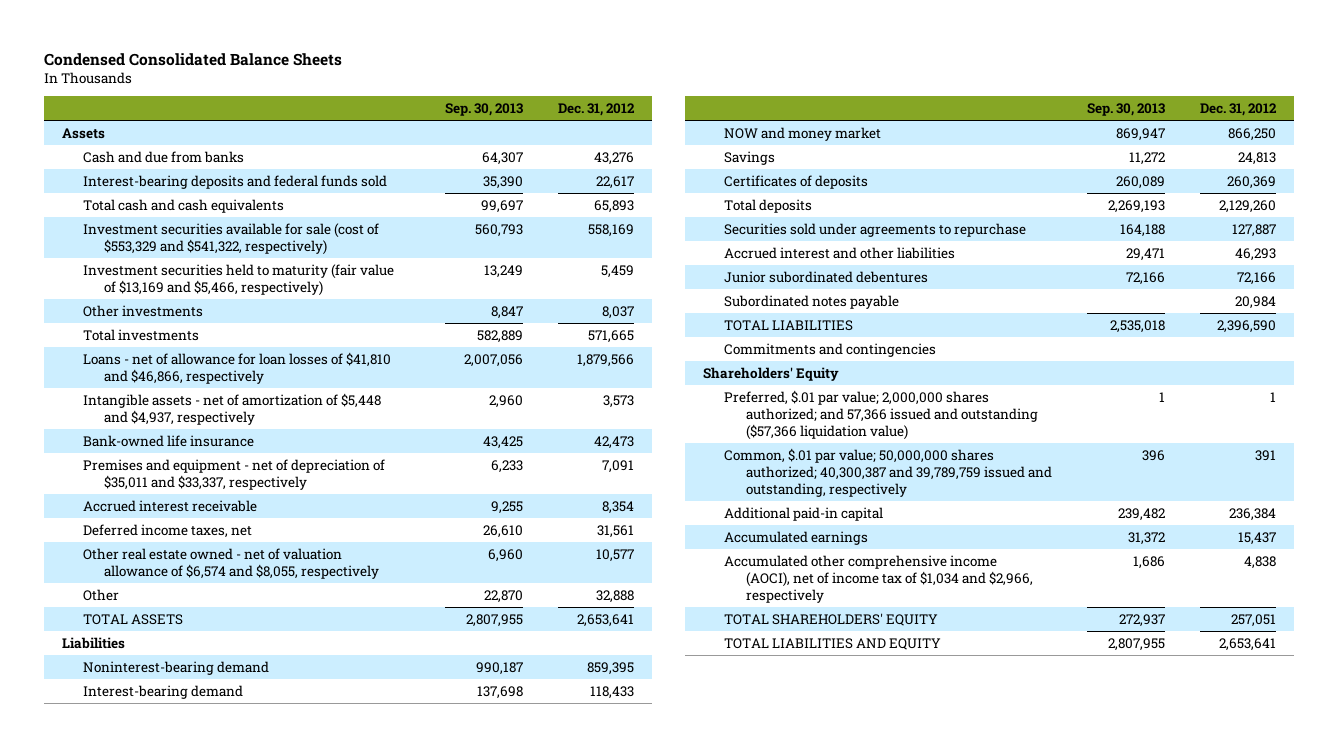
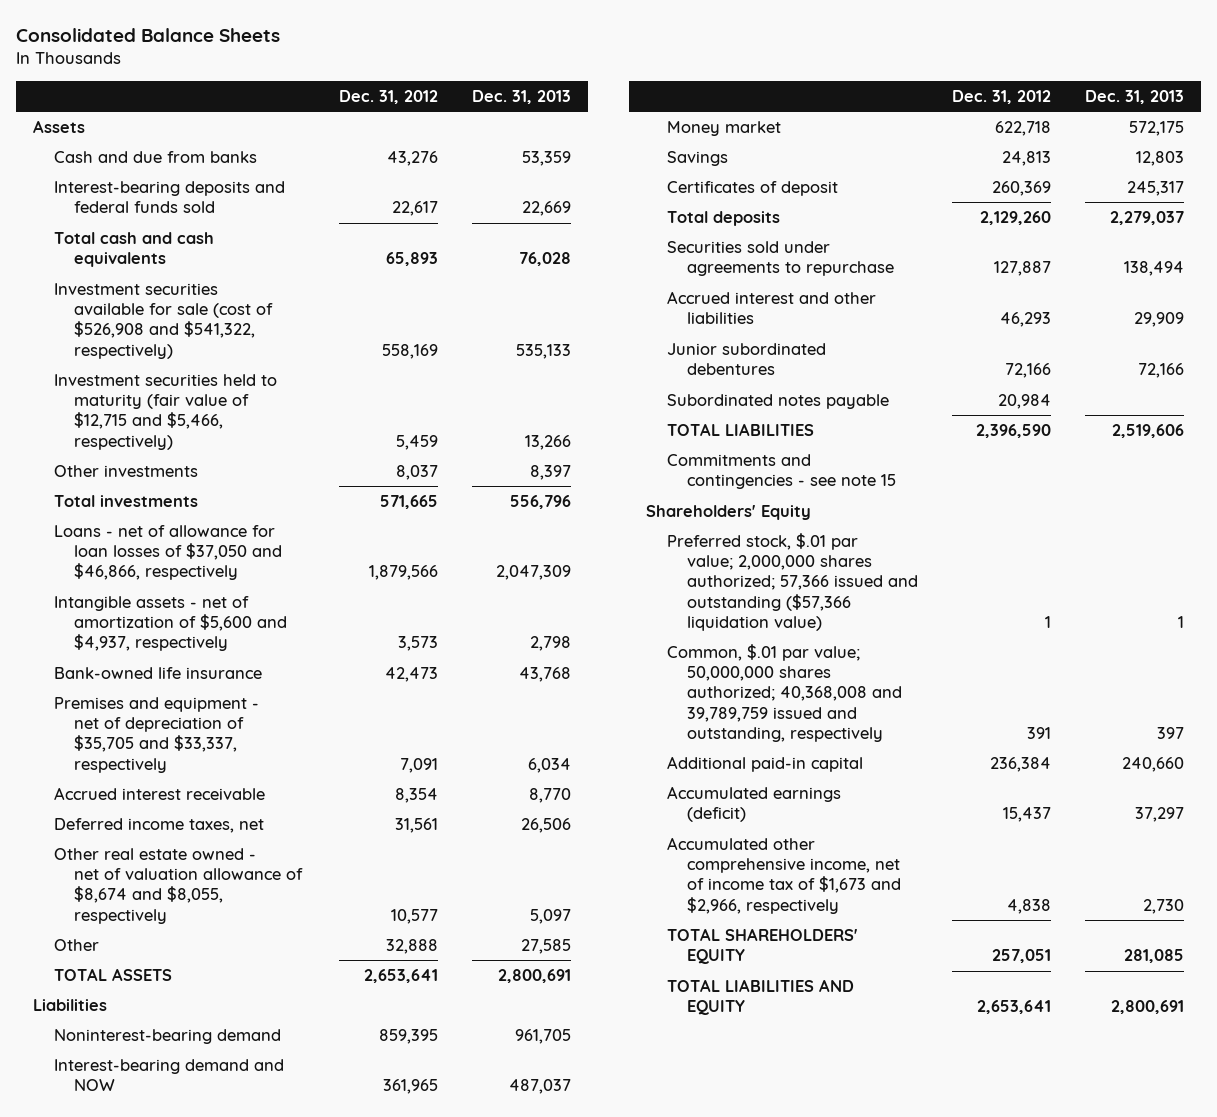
- Condensed Consolidated Balance Sheets
+ Consolidated Balance Sheets
- | Sep. 30, 2013 | Dec. 31, 2012
+ | Dec. 31, 2012 | Dec. 31, 2013
- Investment securities available for sale (cost of $553,329 and $541,322, respectively) | 560,793 | 558,169
- Investment securities held to maturity (fair value of $13,169 and $5,466, respectively) | 13,249 | 5,459
+ Investment securities available for sale (cost of $526,908 and $541,322, respectively) | 558,169 | 535,133
+ Investment securities held to maturity (fair value of $12,715 and $5,466, respectively) | 5,459 | 13,266
- Loans - net of allowance for loan losses of $41,810 and $46,866, respectively | 2,007,056 | 1,879,566
- Intangible assets - net of amortization of $5,448 and $4,937, respectively | 2,960 | 3,573
+ Loans - net of allowance for loan losses of $37,050 and $46,866, respectively | 1,879,566 | 2,047,309
+ Intangible assets - net of amortization of $5,600 and $4,937, respectively | 3,573 | 2,798
- Premises and equipment - net of depreciation of $35,011 and $33,337, respectively | 6,233 | 7,091
+ Premises and equipment - net of depreciation of $35,705 and $33,337, respectively | 7,091 | 6,034
- Other real estate owned - net of valuation allowance of $6,574 and $8,055, respectively | 6,960 | 10,577
+ Other real estate owned - net of valuation allowance of $8,674 and $8,055, respectively | 10,577 | 5,097
- Interest-bearing demand | 137,698 | 118,433
- NOW and money market | 869,947 | 866,250
+ Interest-bearing demand and NOW | 361,965 | 487,037
+ Money market | 622,718 | 572,175
- Certificates of deposits | 260,089 | 260,369
+ Certificates of deposit | 260,369 | 245,317
- Commitments and contingencies
+ Commitments and contingencies - see note 15
- Preferred, $.01 par value; 2,000,000 shares authorized; and 57,366 issued and outstanding ($57,366 liquidation value) | 1 | 1
- Common, $.01 par value; 50,000,000 shares authorized; 40,300,387 and 39,789,759 issued and outstanding, respectively | 396 | 391
+ Preferred stock, $.01 par value; 2,000,000 shares authorized; 57,366 issued and outstanding ($57,366 liquidation value) | 1 | 1
+ Common, $.01 par value; 50,000,000 shares authorized; 40,368,008 and 39,789,759 issued and outstanding, respectively | 391 | 397
- Accumulated earnings | 31,372 | 15,437
- Accumulated other comprehensive income (AOCI), net of income tax of $1,034 and $2,966, respectively | 1,686 | 4,838
+ Accumulated earnings (deficit) | 15,437 | 37,297
+ Accumulated other comprehensive income, net of income tax of $1,673 and $2,966, respectively | 4,838 | 2,730

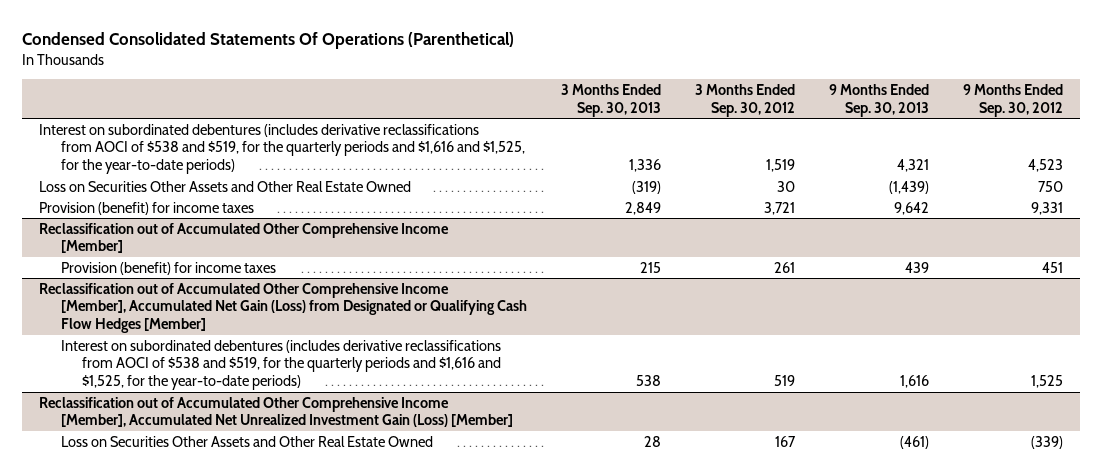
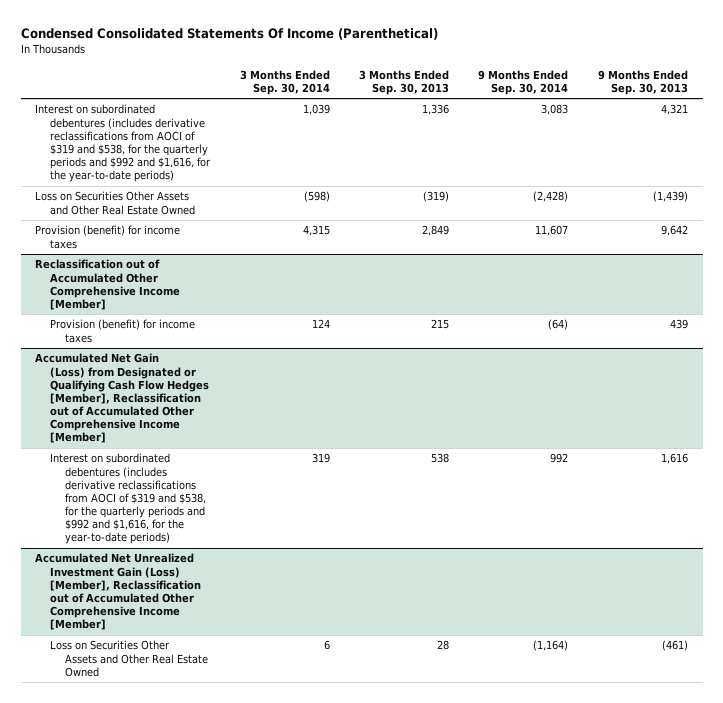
- Condensed Consolidated Statements Of Operations (Parenthetical)
+ Condensed Consolidated Statements Of Income (Parenthetical)
- | 3 Months Ended Sep. 30, 2013 | 3 Months Ended Sep. 30, 2012 | 9 Months Ended Sep. 30, 2013 | 9 Months Ended Sep. 30, 2012
+ | 3 Months Ended Sep. 30, 2014 | 3 Months Ended Sep. 30, 2013 | 9 Months Ended Sep. 30, 2014 | 9 Months Ended Sep. 30, 2013
- Interest on subordinated debentures (includes derivative reclassifications from AOCI of $538 and $519, for the quarterly periods and $1,616 and $1,525, for the year-to-date periods) | 1,336 | 1,519 | 4,321 | 4,523
+ Interest on subordinated debentures (includes derivative reclassifications from AOCI of $319 and $538, for the quarterly periods and $992 and $1,616, for the year-to-date periods) | 1,039 | 1,336 | 3,083 | 4,321
- Reclassification out of Accumulated Other Comprehensive Income [Member], Accumulated Net Gain (Loss) from Designated or Qualifying Cash Flow Hedges [Member]
- Interest on subordinated debentures (includes derivative reclassifications from AOCI of $538 and $519, for the quarterly periods and $1,616 and $1,525, for the year-to-date periods) | 538 | 519 | 1,616 | 1,525
- Reclassification out of Accumulated Other Comprehensive Income [Member], Accumulated Net Unrealized Investment Gain (Loss) [Member]
+ Accumulated Net Gain (Loss) from Designated or Qualifying Cash Flow Hedges [Member], Reclassification out of Accumulated Other Comprehensive Income [Member]
+ Interest on subordinated debentures (includes derivative reclassifications from AOCI of $319 and $538, for the quarterly periods and $992 and $1,616, for the year-to-date periods) | 319 | 538 | 992 | 1,616
+ Accumulated Net Unrealized Investment Gain (Loss) [Member], Reclassification out of Accumulated Other Comprehensive Income [Member]

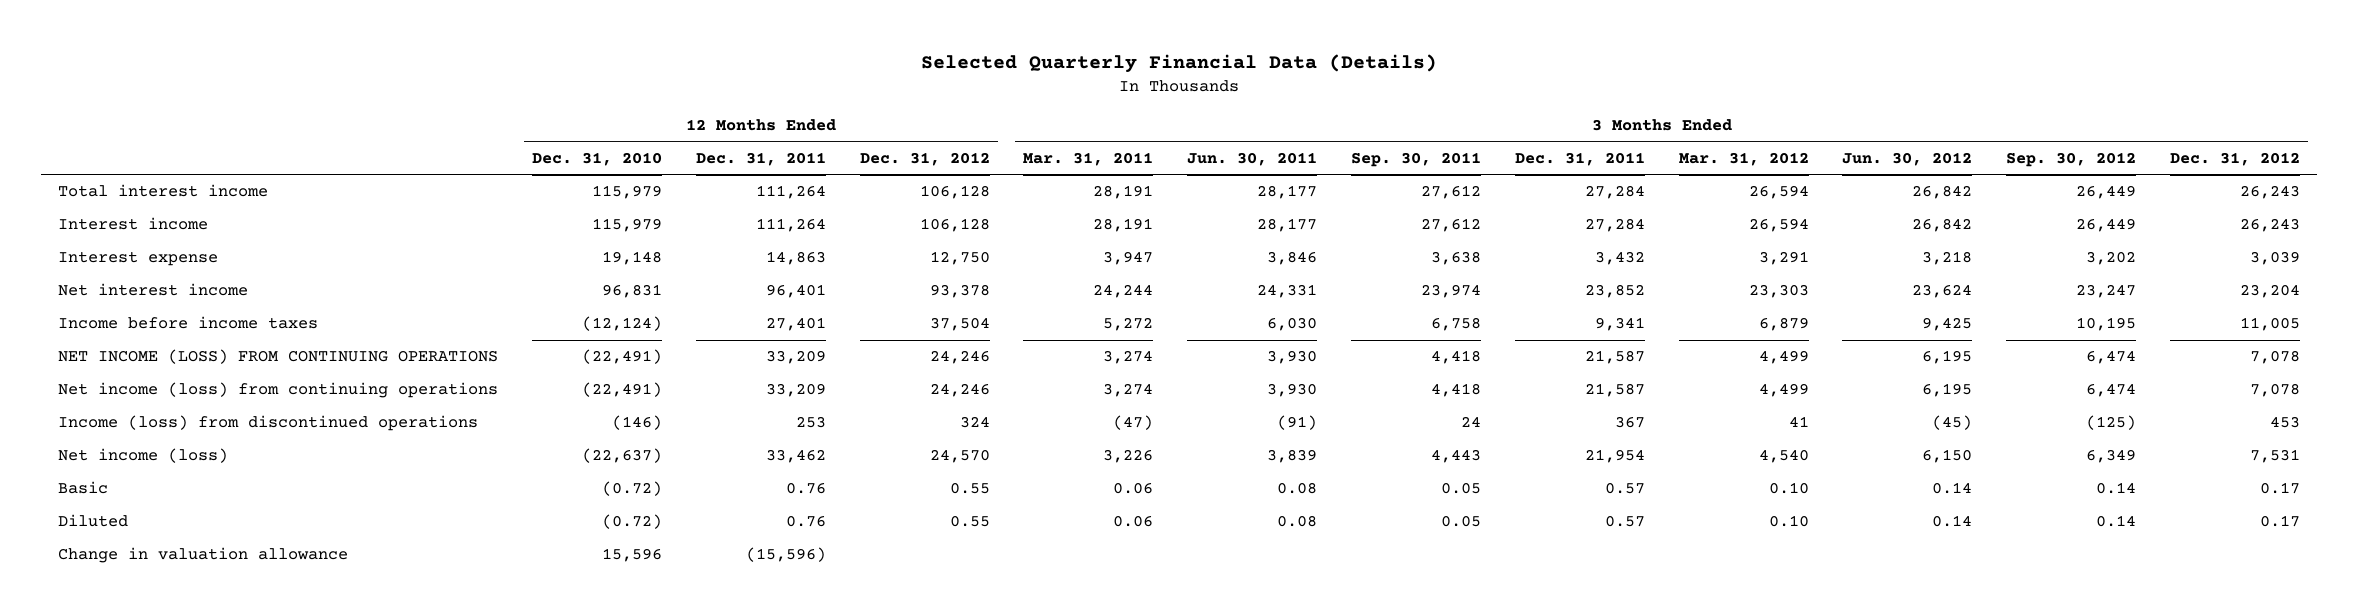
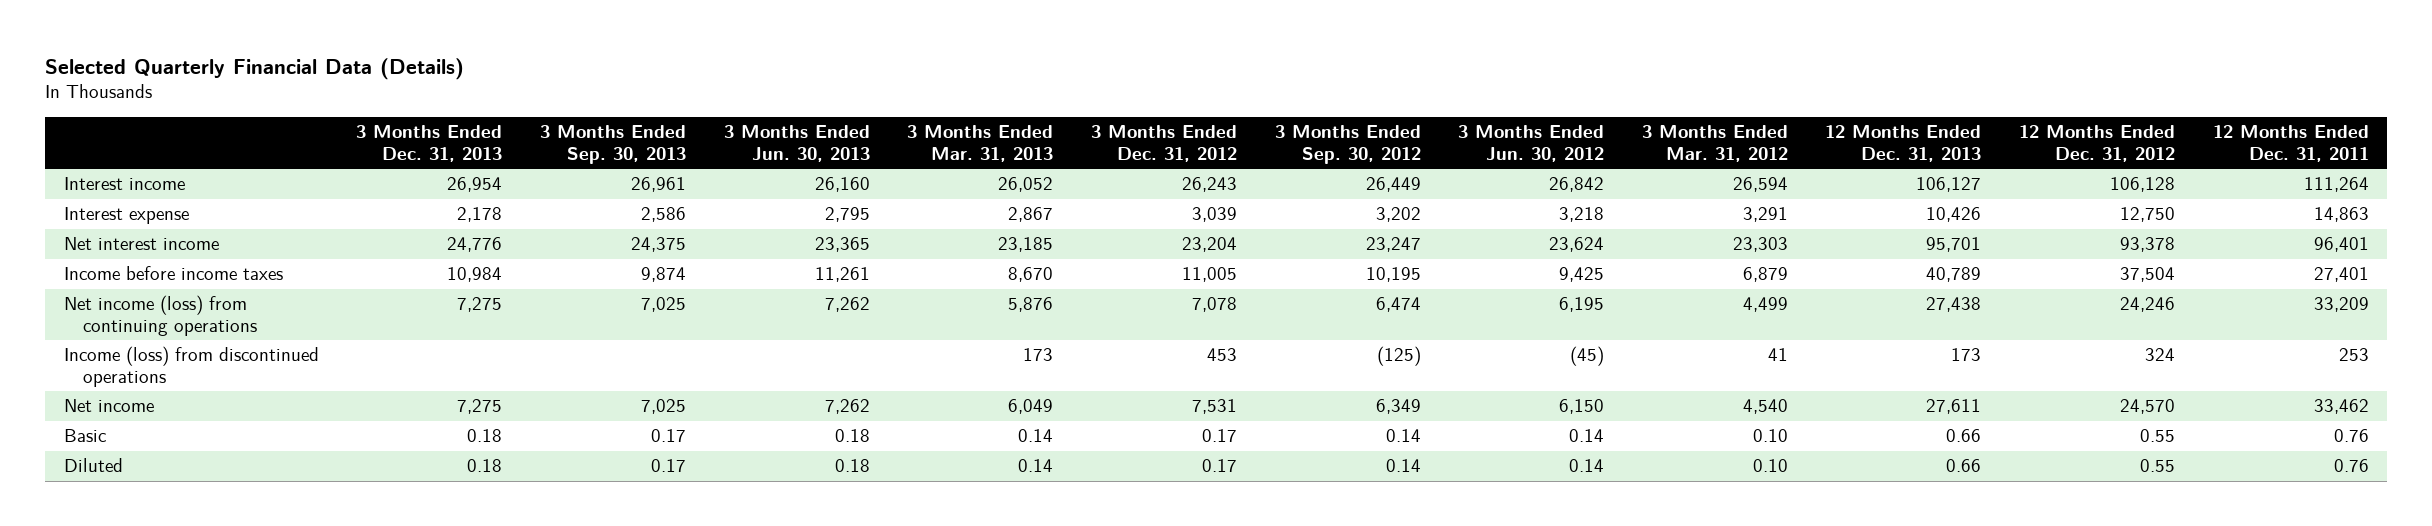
- | 12 Months Ended Dec. 31, 2010 | 12 Months Ended Dec. 31, 2011 | 12 Months Ended Dec. 31, 2012 | 3 Months Ended Mar. 31, 2011 | 3 Months Ended Jun. 30, 2011 | 3 Months Ended Sep. 30, 2011 | 3 Months Ended Dec. 31, 2011 | 3 Months Ended Mar. 31, 2012 | 3 Months Ended Jun. 30, 2012 | 3 Months Ended Sep. 30, 2012 | 3 Months Ended Dec. 31, 2012
+ | 3 Months Ended Dec. 31, 2013 | 3 Months Ended Sep. 30, 2013 | 3 Months Ended Jun. 30, 2013 | 3 Months Ended Mar. 31, 2013 | 3 Months Ended Dec. 31, 2012 | 3 Months Ended Sep. 30, 2012 | 3 Months Ended Jun. 30, 2012 | 3 Months Ended Mar. 31, 2012 | 12 Months Ended Dec. 31, 2013 | 12 Months Ended Dec. 31, 2012 | 12 Months Ended Dec. 31, 2011
- Total interest income | 115,979 | 111,264 | 106,128 | 28,191 | 28,177 | 27,612 | 27,284 | 26,594 | 26,842 | 26,449 | 26,243
- NET INCOME (LOSS) FROM CONTINUING OPERATIONS | (22,491) | 33,209 | 24,246 | 3,274 | 3,930 | 4,418 | 21,587 | 4,499 | 6,195 | 6,474 | 7,078
- Net income (loss) | (22,637) | 33,462 | 24,570 | 3,226 | 3,839 | 4,443 | 21,954 | 4,540 | 6,150 | 6,349 | 7,531
+ Net income | 7,275 | 7,025 | 7,262 | 6,049 | 7,531 | 6,349 | 6,150 | 4,540 | 27,611 | 24,570 | 33,462
- Change in valuation allowance | 15,596 | (15,596) | | | | | | | | |

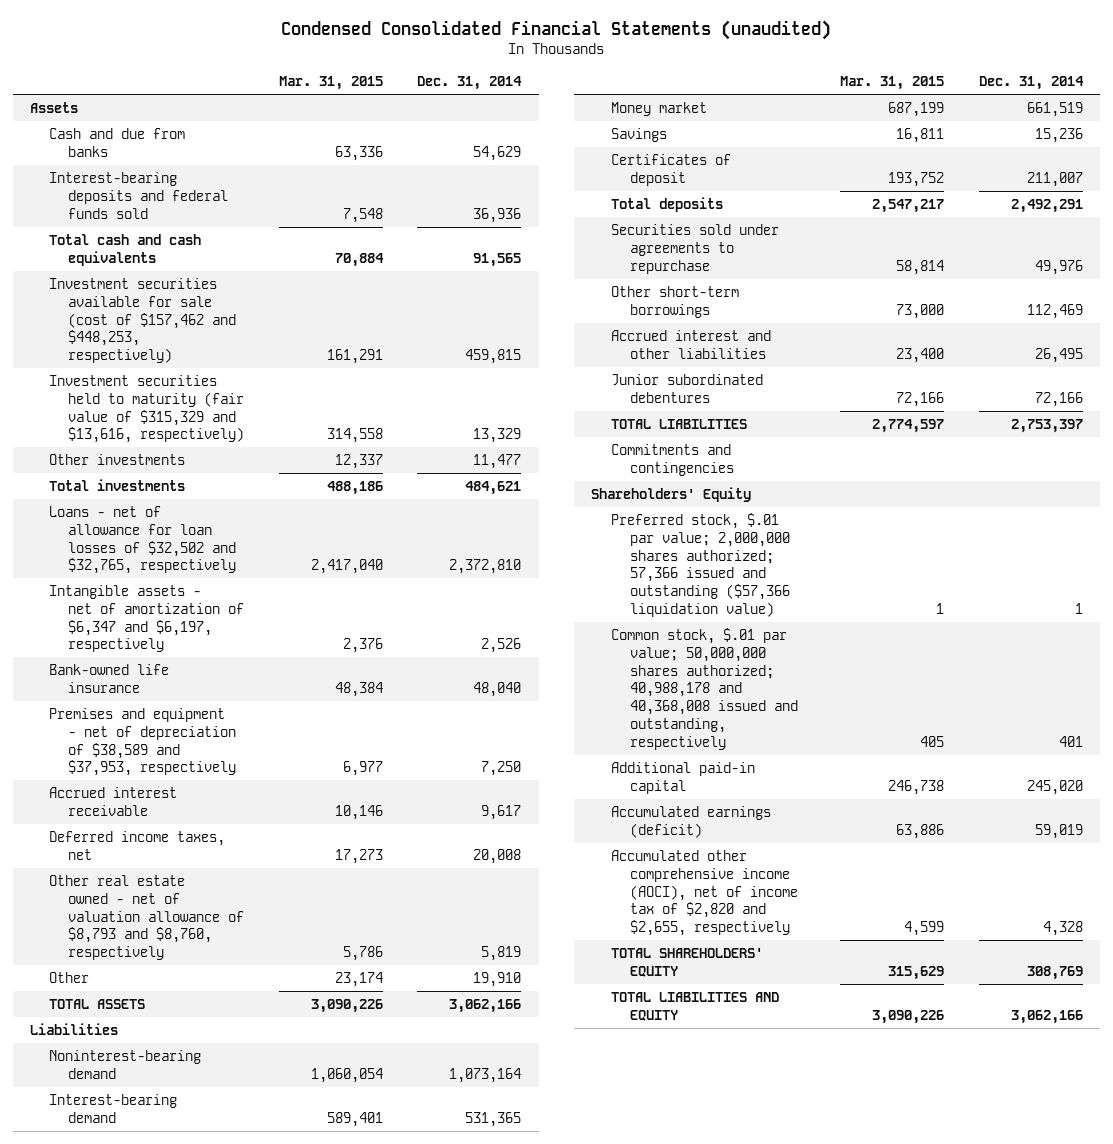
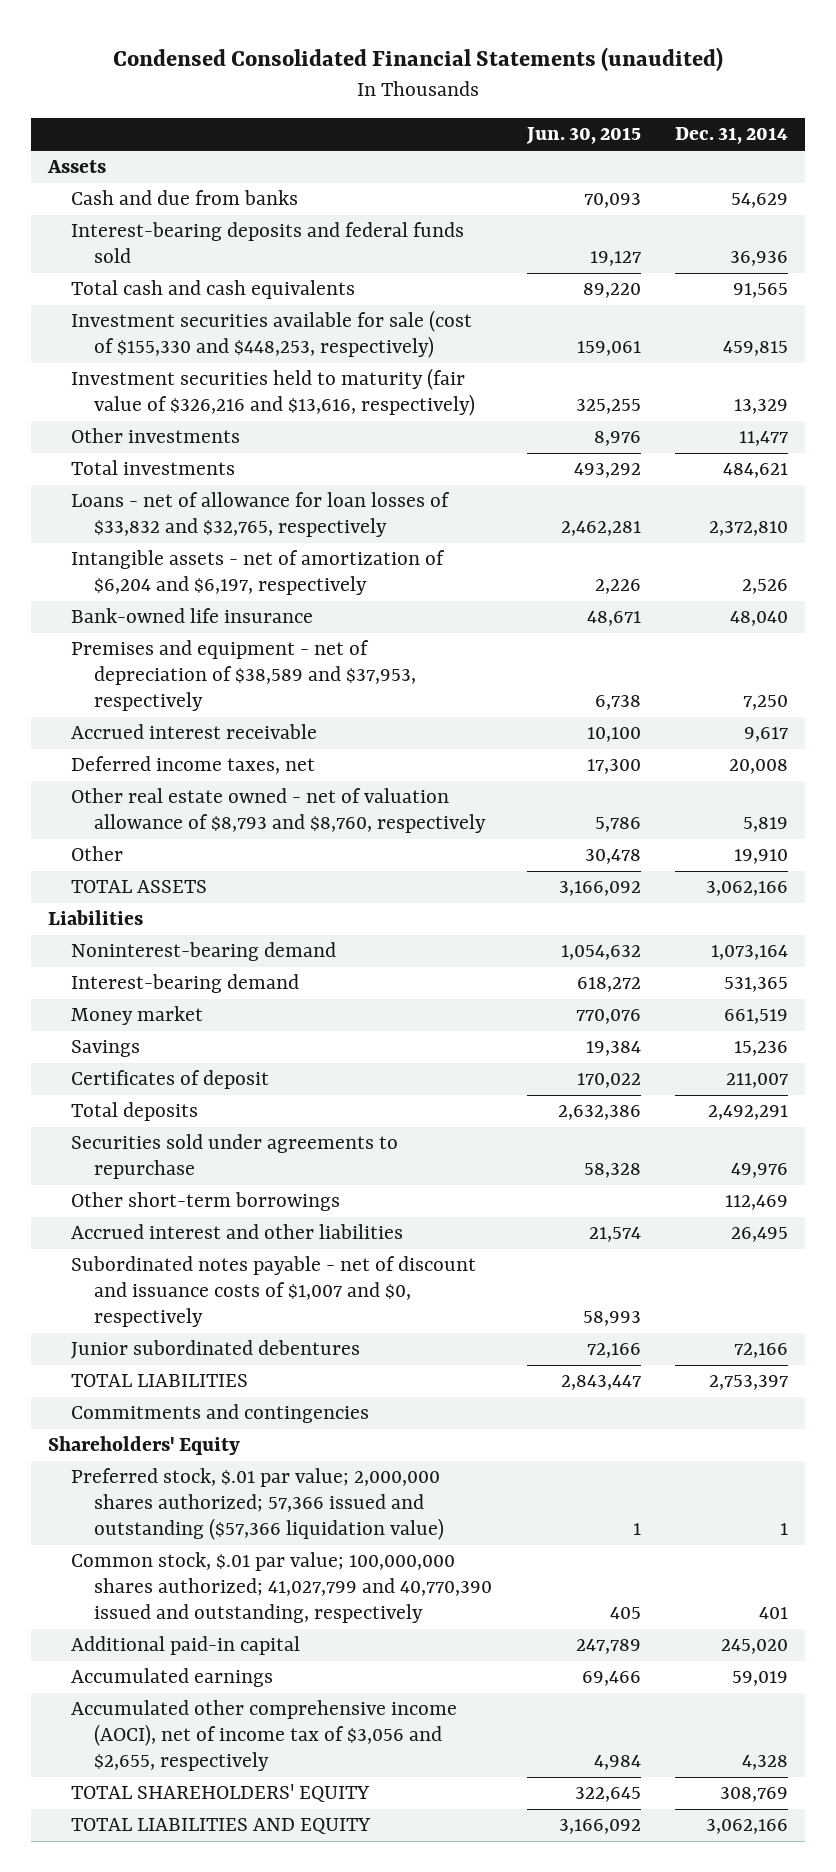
- | Mar. 31, 2015 | Dec. 31, 2014
+ | Jun. 30, 2015 | Dec. 31, 2014
- Investment securities available for sale (cost of $157,462 and $448,253, respectively) | 161,291 | 459,815
- Investment securities held to maturity (fair value of $315,329 and $13,616, respectively) | 314,558 | 13,329
+ Investment securities available for sale (cost of $155,330 and $448,253, respectively) | 159,061 | 459,815
+ Investment securities held to maturity (fair value of $326,216 and $13,616, respectively) | 325,255 | 13,329
- Loans - net of allowance for loan losses of $32,502 and $32,765, respectively | 2,417,040 | 2,372,810
- Intangible assets - net of amortization of $6,347 and $6,197, respectively | 2,376 | 2,526
+ Loans - net of allowance for loan losses of $33,832 and $32,765, respectively | 2,462,281 | 2,372,810
+ Intangible assets - net of amortization of $6,204 and $6,197, respectively | 2,226 | 2,526
+ Subordinated notes payable - net of discount and issuance costs of $1,007 and $0, respectively | 58,993 |
- Common stock, $.01 par value; 50,000,000 shares authorized; 40,988,178 and 40,368,008 issued and outstanding, respectively | 405 | 401
+ Common stock, $.01 par value; 100,000,000 shares authorized; 41,027,799 and 40,770,390 issued and outstanding, respectively | 405 | 401
- Accumulated earnings (deficit) | 63,886 | 59,019
- Accumulated other comprehensive income (AOCI), net of income tax of $2,820 and $2,655, respectively | 4,599 | 4,328
+ Accumulated earnings | 69,466 | 59,019
+ Accumulated other comprehensive income (AOCI), net of income tax of $3,056 and $2,655, respectively | 4,984 | 4,328

